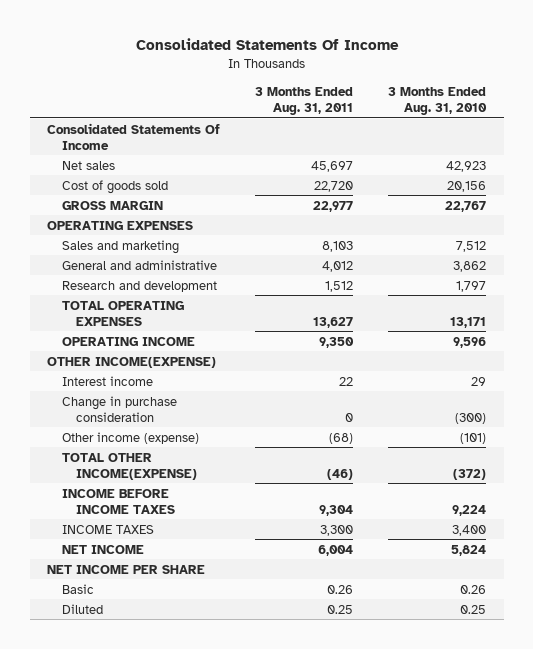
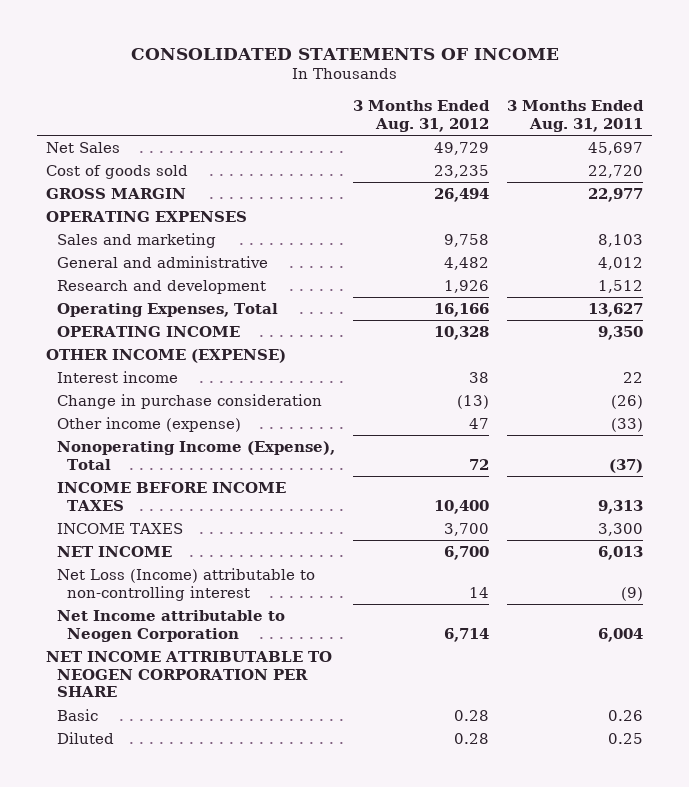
- Consolidated Statements Of Income
+ CONSOLIDATED STATEMENTS OF INCOME
- | 3 Months Ended Aug. 31, 2011 | 3 Months Ended Aug. 31, 2010
+ | 3 Months Ended Aug. 31, 2012 | 3 Months Ended Aug. 31, 2011
- Consolidated Statements Of Income
- Net sales | 45,697 | 42,923
+ Net Sales | 49,729 | 45,697
- TOTAL OPERATING EXPENSES | 13,627 | 13,171
+ Operating Expenses, Total | 16,166 | 13,627
- OTHER INCOME(EXPENSE)
+ OTHER INCOME (EXPENSE)
- Change in purchase consideration | 0 | (300)
- Other income (expense) | (68) | (101)
- TOTAL OTHER INCOME(EXPENSE) | (46) | (372)
- INCOME BEFORE INCOME TAXES | 9,304 | 9,224
+ Change in purchase consideration | (13) | (26)
+ Other income (expense) | 47 | (33)
+ Nonoperating Income (Expense), Total | 72 | (37)
+ INCOME BEFORE INCOME TAXES | 10,400 | 9,313
- NET INCOME | 6,004 | 5,824
- NET INCOME PER SHARE
+ NET INCOME | 6,700 | 6,013
+ Net Loss (Income) attributable to non-controlling interest | 14 | (9)
+ Net Income attributable to Neogen Corporation | 6,714 | 6,004
+ NET INCOME ATTRIBUTABLE TO NEOGEN CORPORATION PER SHARE

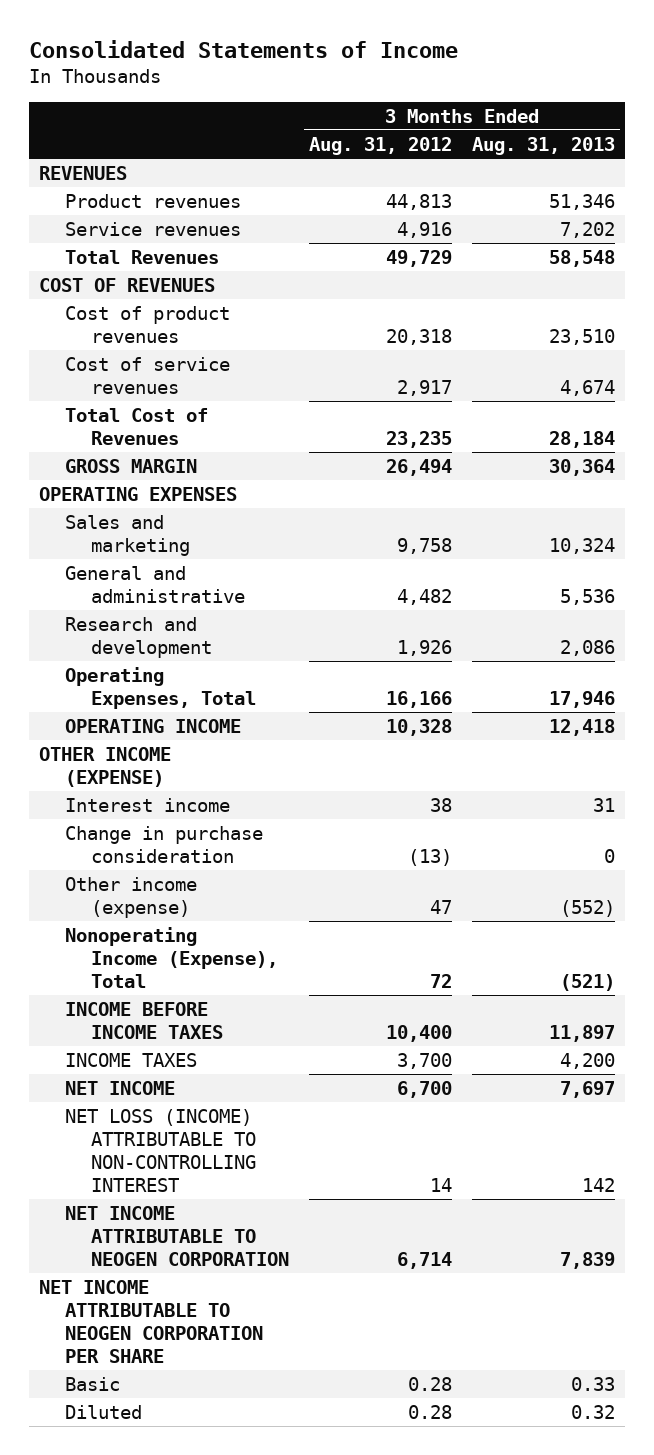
- CONSOLIDATED STATEMENTS OF INCOME
+ Consolidated Statements of Income
- | 3 Months Ended Aug. 31, 2012 | 3 Months Ended Aug. 31, 2011
+ | 3 Months Ended Aug. 31, 2012 | 3 Months Ended Aug. 31, 2013
- Net Sales | 49,729 | 45,697
- Cost of goods sold | 23,235 | 22,720
+ REVENUES
+ Product revenues | 44,813 | 51,346
+ Service revenues | 4,916 | 7,202
+ Total Revenues | 49,729 | 58,548
+ COST OF REVENUES
+ Cost of product revenues | 20,318 | 23,510
+ Cost of service revenues | 2,917 | 4,674
+ Total Cost of Revenues | 23,235 | 28,184
- Net Loss (Income) attributable to non-controlling interest | 14 | (9)
- Net Income attributable to Neogen Corporation | 6,714 | 6,004
+ NET LOSS (INCOME) ATTRIBUTABLE TO NON-CONTROLLING INTEREST | 14 | 142
+ NET INCOME ATTRIBUTABLE TO NEOGEN CORPORATION | 6,714 | 7,839

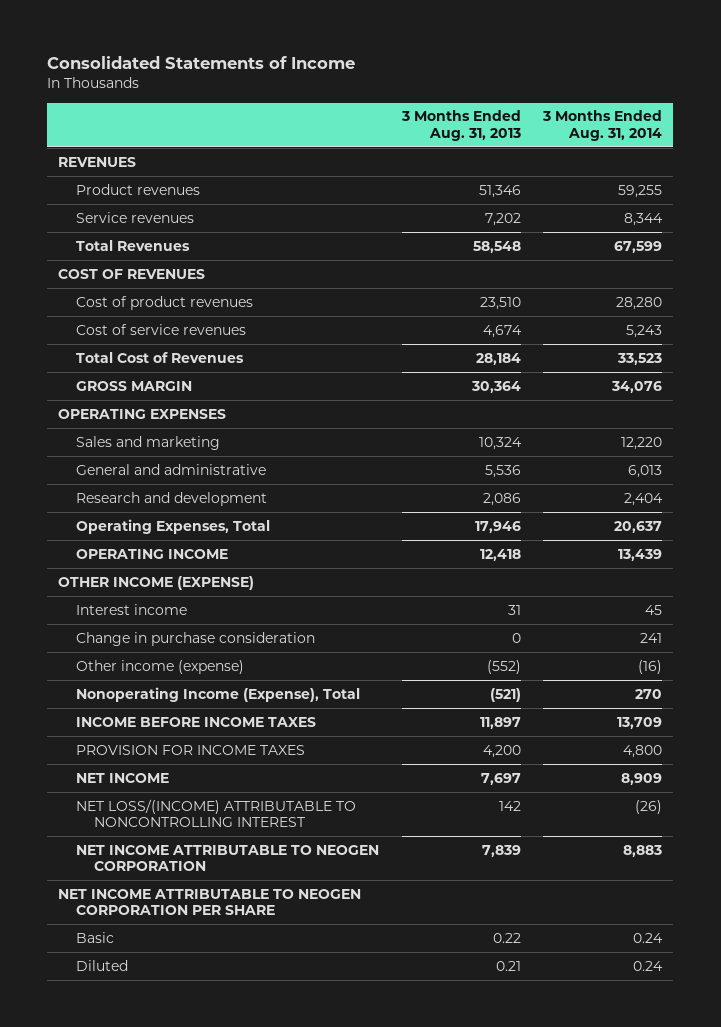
- | 3 Months Ended Aug. 31, 2012 | 3 Months Ended Aug. 31, 2013
+ | 3 Months Ended Aug. 31, 2013 | 3 Months Ended Aug. 31, 2014
- INCOME TAXES | 3,700 | 4,200
+ PROVISION FOR INCOME TAXES | 4,200 | 4,800
- NET LOSS (INCOME) ATTRIBUTABLE TO NON-CONTROLLING INTEREST | 14 | 142
+ NET LOSS/(INCOME) ATTRIBUTABLE TO NONCONTROLLING INTEREST | 142 | (26)
- Basic | 0.28 | 0.33
- Diluted | 0.28 | 0.32
+ Basic | 0.22 | 0.24
+ Diluted | 0.21 | 0.24

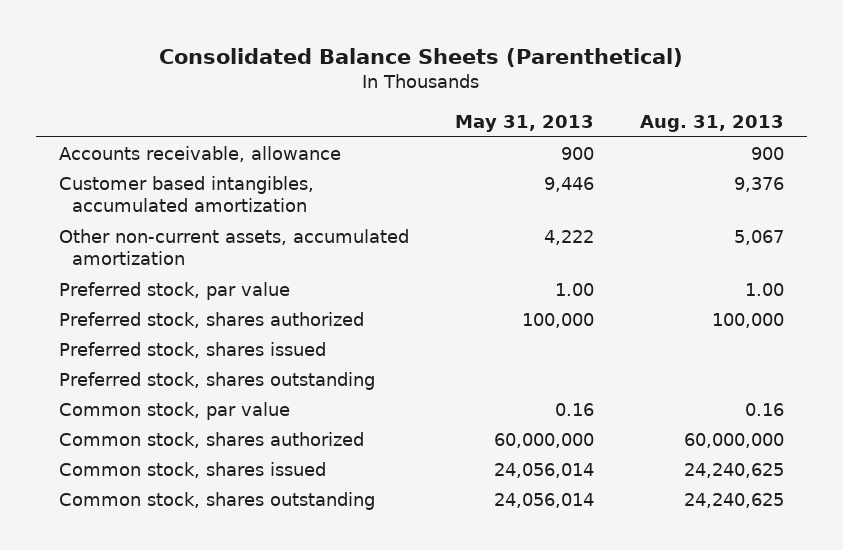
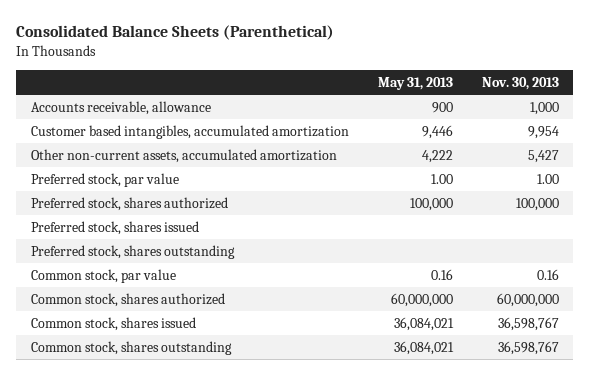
- | May 31, 2013 | Aug. 31, 2013
+ | May 31, 2013 | Nov. 30, 2013
- Common stock, shares issued | 24,056,014 | 24,240,625
- Common stock, shares outstanding | 24,056,014 | 24,240,625
+ Common stock, shares issued | 36,084,021 | 36,598,767
+ Common stock, shares outstanding | 36,084,021 | 36,598,767

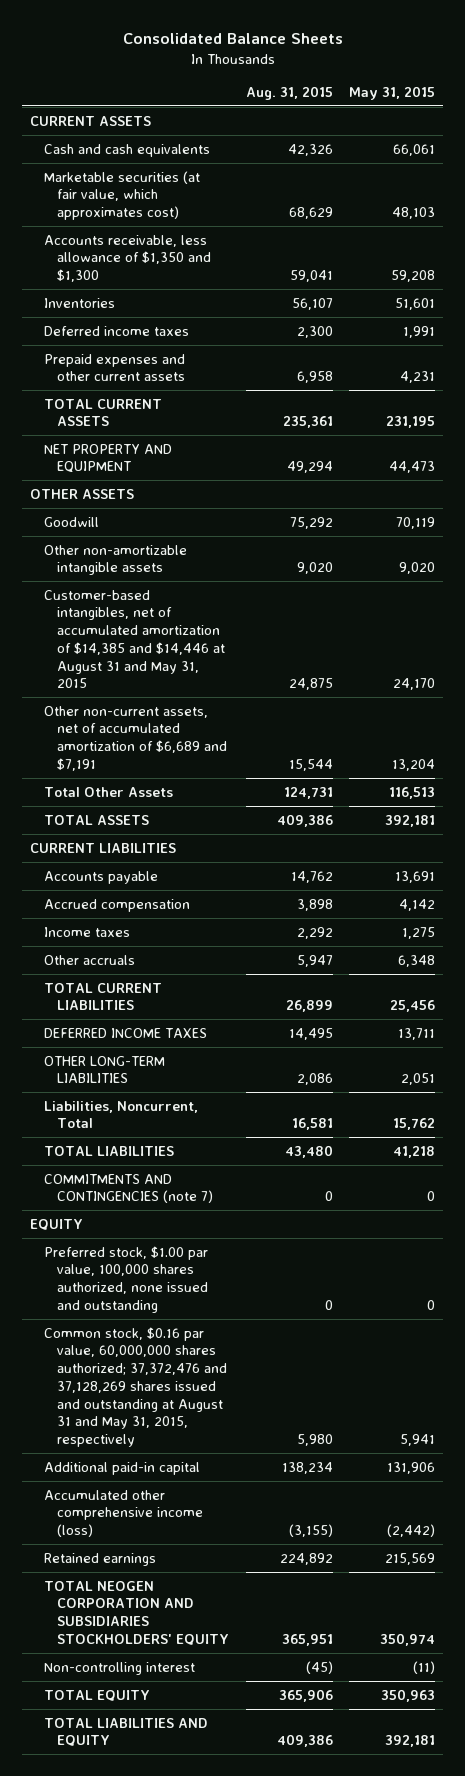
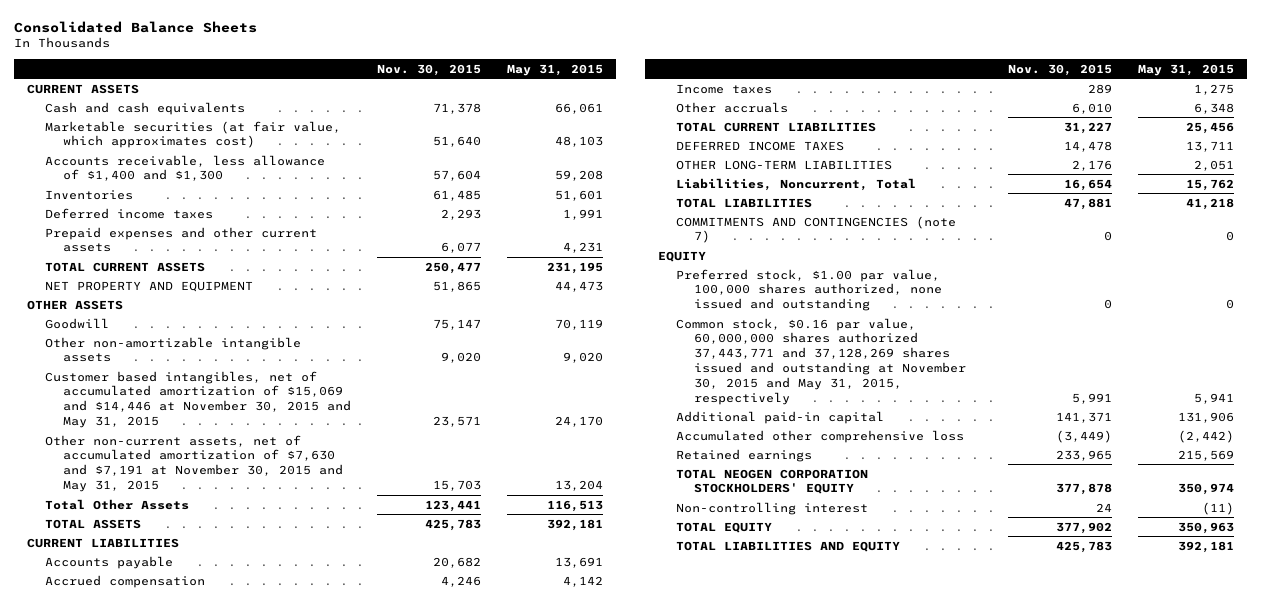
- | Aug. 31, 2015 | May 31, 2015
+ | Nov. 30, 2015 | May 31, 2015
- Accounts receivable, less allowance of $1,350 and $1,300 | 59,041 | 59,208
+ Accounts receivable, less allowance of $1,400 and $1,300 | 57,604 | 59,208
- Customer-based intangibles, net of accumulated amortization of $14,385 and $14,446 at August 31 and May 31, 2015 | 24,875 | 24,170
- Other non-current assets, net of accumulated amortization of $6,689 and $7,191 | 15,544 | 13,204
+ Customer based intangibles, net of accumulated amortization of $15,069 and $14,446 at November 30, 2015 and May 31, 2015 | 23,571 | 24,170
+ Other non-current assets, net of accumulated amortization of $7,630 and $7,191 at November 30, 2015 and May 31, 2015 | 15,703 | 13,204
- Common stock, $0.16 par value, 60,000,000 shares authorized; 37,372,476 and 37,128,269 shares issued and outstanding at August 31 and May 31, 2015, respectively | 5,980 | 5,941
+ Common stock, $0.16 par value, 60,000,000 shares authorized 37,443,771 and 37,128,269 shares issued and outstanding at November 30, 2015 and May 31, 2015, respectively | 5,991 | 5,941
- Accumulated other comprehensive income (loss) | (3,155) | (2,442)
+ Accumulated other comprehensive loss | (3,449) | (2,442)
- TOTAL NEOGEN CORPORATION AND SUBSIDIARIES STOCKHOLDERS' EQUITY | 365,951 | 350,974
+ TOTAL NEOGEN CORPORATION STOCKHOLDERS' EQUITY | 377,878 | 350,974

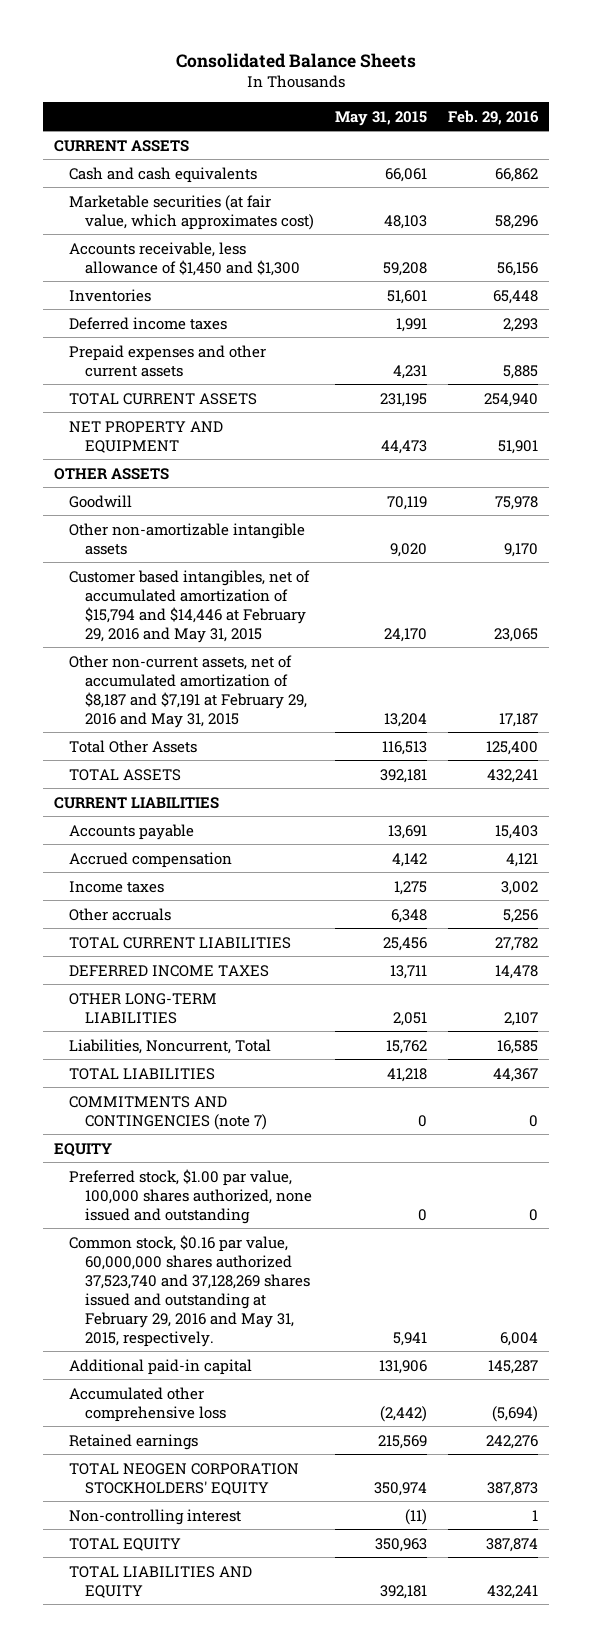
- | Nov. 30, 2015 | May 31, 2015
+ | May 31, 2015 | Feb. 29, 2016
- Accounts receivable, less allowance of $1,400 and $1,300 | 57,604 | 59,208
+ Accounts receivable, less allowance of $1,450 and $1,300 | 59,208 | 56,156
- Customer based intangibles, net of accumulated amortization of $15,069 and $14,446 at November 30, 2015 and May 31, 2015 | 23,571 | 24,170
- Other non-current assets, net of accumulated amortization of $7,630 and $7,191 at November 30, 2015 and May 31, 2015 | 15,703 | 13,204
+ Customer based intangibles, net of accumulated amortization of $15,794 and $14,446 at February 29, 2016 and May 31, 2015 | 24,170 | 23,065
+ Other non-current assets, net of accumulated amortization of $8,187 and $7,191 at February 29, 2016 and May 31, 2015 | 13,204 | 17,187
- Common stock, $0.16 par value, 60,000,000 shares authorized 37,443,771 and 37,128,269 shares issued and outstanding at November 30, 2015 and May 31, 2015, respectively | 5,991 | 5,941
+ Common stock, $0.16 par value, 60,000,000 shares authorized 37,523,740 and 37,128,269 shares issued and outstanding at February 29, 2016 and May 31, 2015, respectively. | 5,941 | 6,004

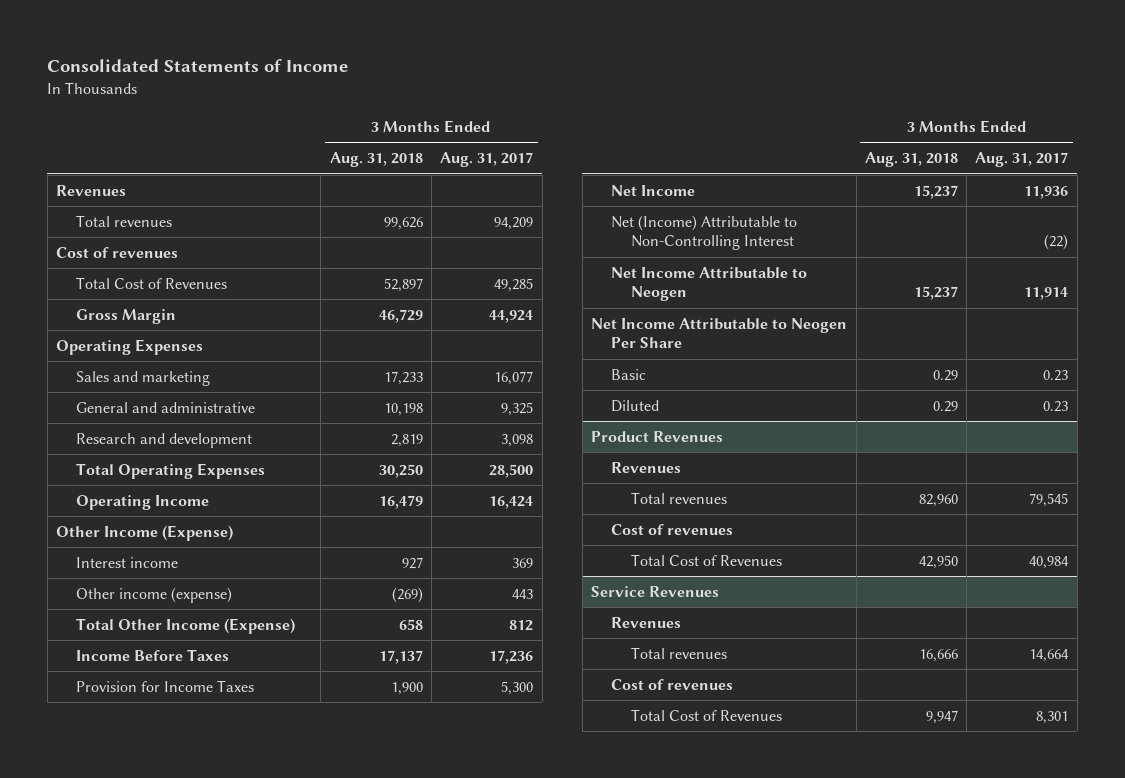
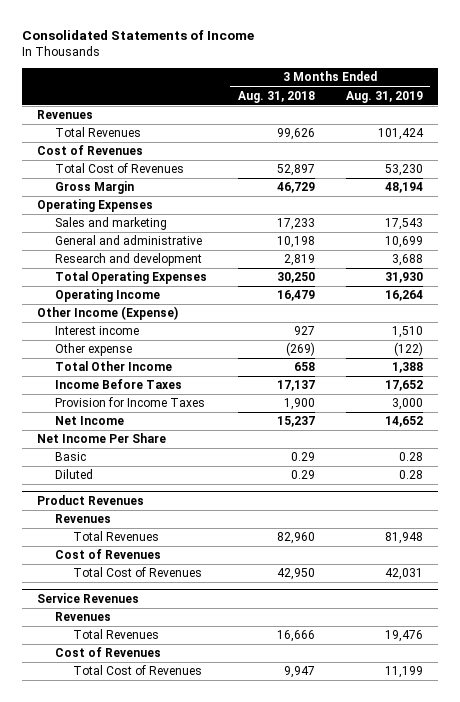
- | 3 Months Ended Aug. 31, 2018 | 3 Months Ended Aug. 31, 2017
+ | 3 Months Ended Aug. 31, 2018 | 3 Months Ended Aug. 31, 2019
- Total revenues | 99,626 | 94,209
- Cost of revenues
+ Total Revenues | 99,626 | 101,424
+ Cost of Revenues
- Other income (expense) | (269) | 443
- Total Other Income (Expense) | 658 | 812
+ Other expense | (269) | (122)
+ Total Other Income | 658 | 1,388
- Net (Income) Attributable to Non-Controlling Interest | | (22)
- Net Income Attributable to Neogen | 15,237 | 11,914
- Net Income Attributable to Neogen Per Share
+ Net Income Per Share
@ Product Revenues
- Total revenues | 82,960 | 79,545
- Cost of revenues
+ Total Revenues | 82,960 | 81,948
+ Cost of Revenues
@ Service Revenues
- Total revenues | 16,666 | 14,664
- Cost of revenues
+ Total Revenues | 16,666 | 19,476
+ Cost of Revenues

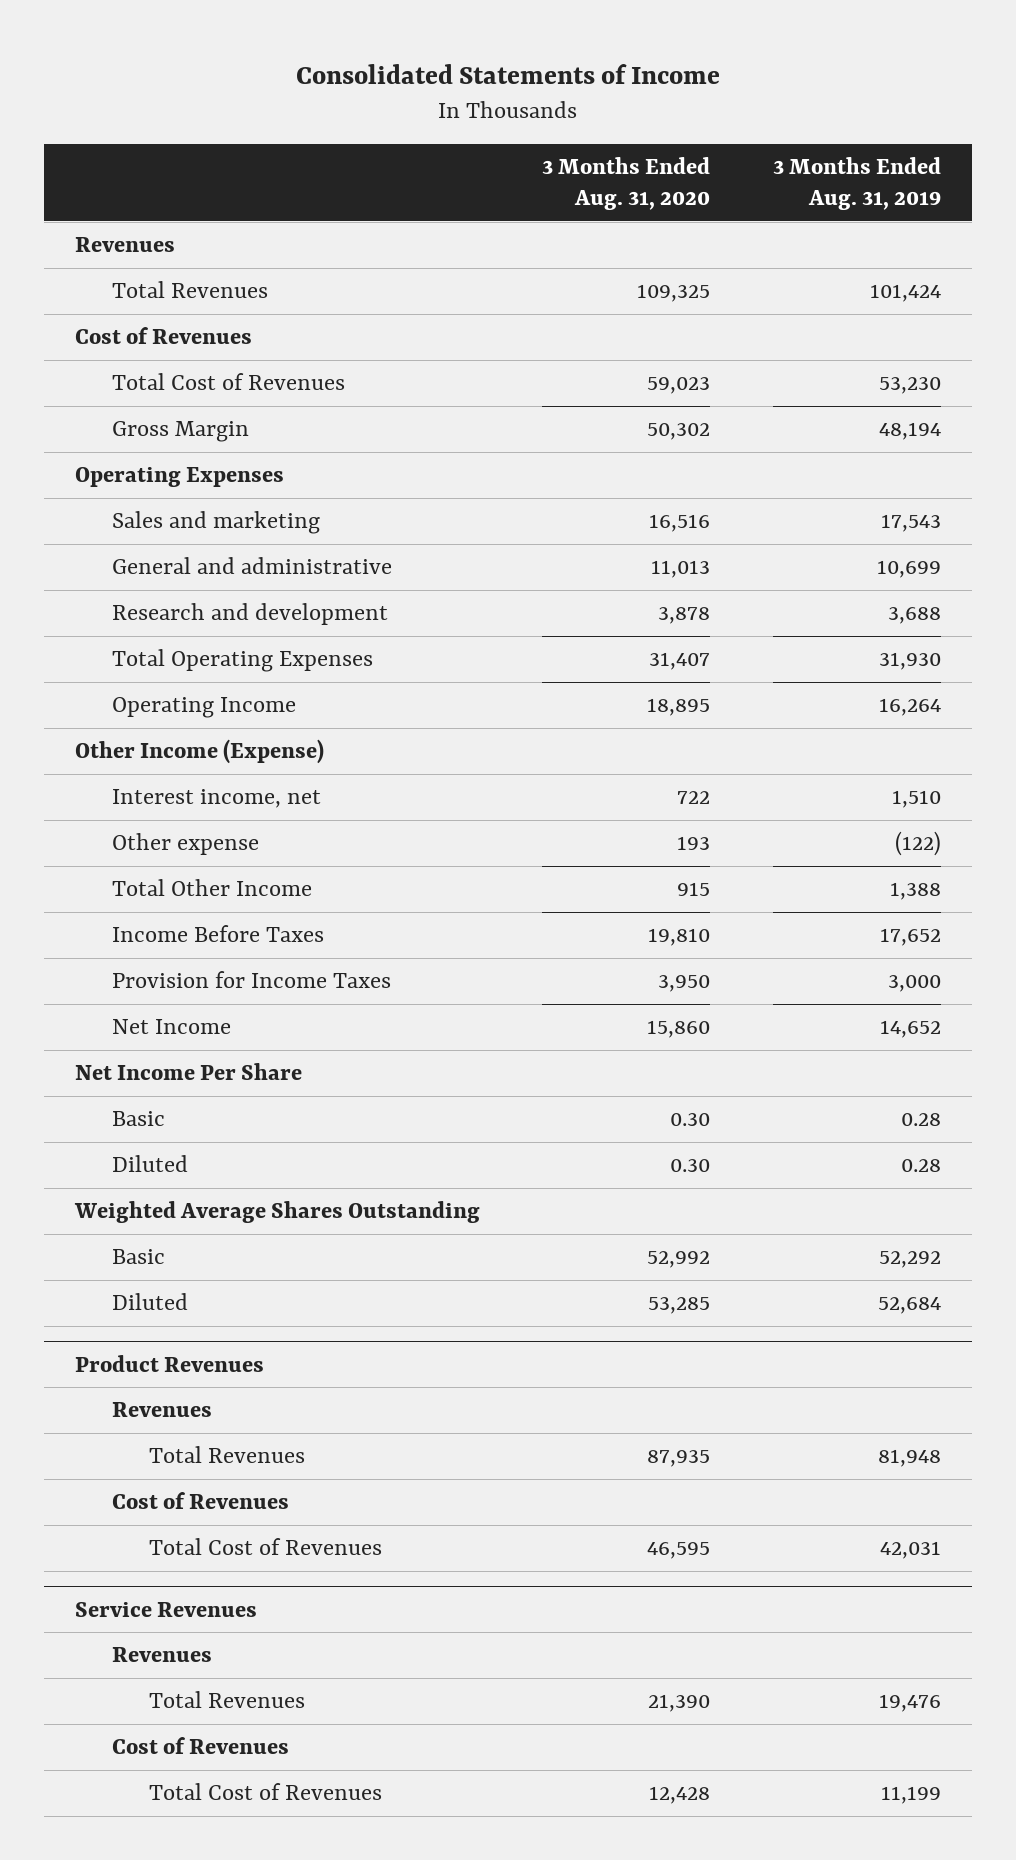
- | 3 Months Ended Aug. 31, 2018 | 3 Months Ended Aug. 31, 2019
+ | 3 Months Ended Aug. 31, 2020 | 3 Months Ended Aug. 31, 2019
- Interest income | 927 | 1,510
+ Interest income, net | 722 | 1,510
+ Weighted Average Shares Outstanding
+ Basic | 52,992 | 52,292
+ Diluted | 53,285 | 52,684

